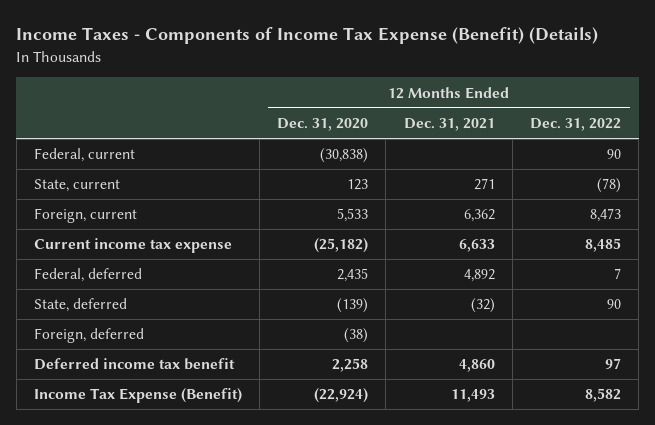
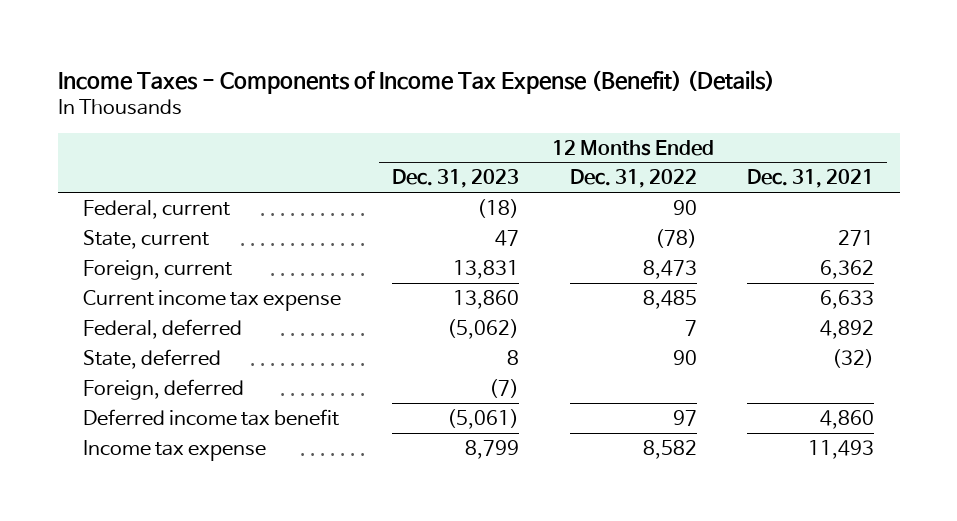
- | 12 Months Ended Dec. 31, 2020 | 12 Months Ended Dec. 31, 2021 | 12 Months Ended Dec. 31, 2022
+ | 12 Months Ended Dec. 31, 2023 | 12 Months Ended Dec. 31, 2022 | 12 Months Ended Dec. 31, 2021
- Income Tax Expense (Benefit) | (22,924) | 11,493 | 8,582
+ Income tax expense | 8,799 | 8,582 | 11,493

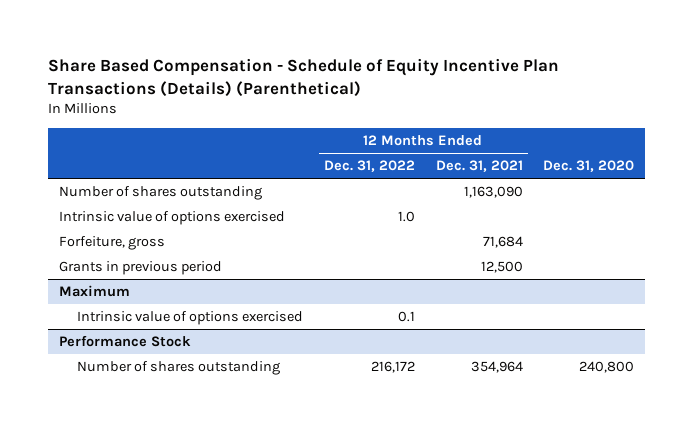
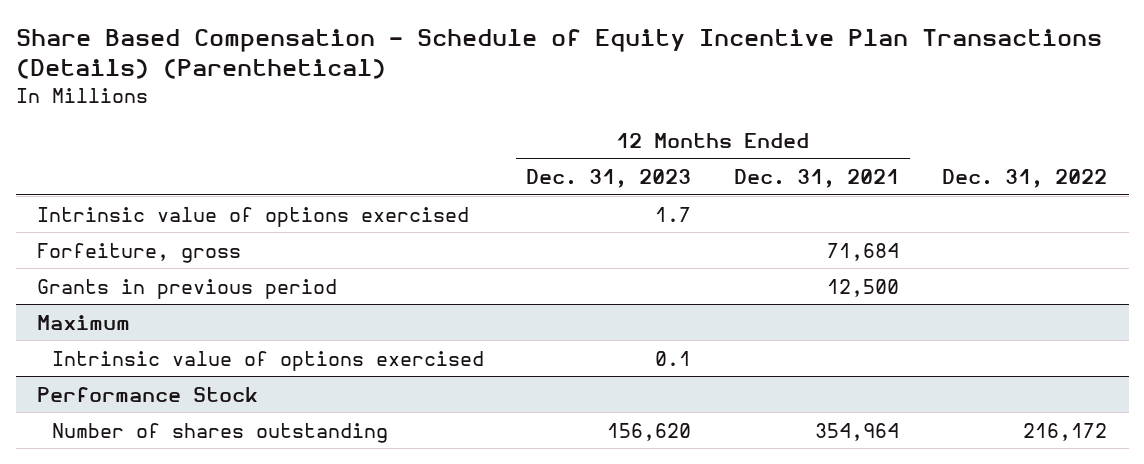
- | 12 Months Ended Dec. 31, 2022 | 12 Months Ended Dec. 31, 2021 | Dec. 31, 2020
+ | 12 Months Ended Dec. 31, 2023 | 12 Months Ended Dec. 31, 2021 | Dec. 31, 2022
- Number of shares outstanding | | 1,163,090 |

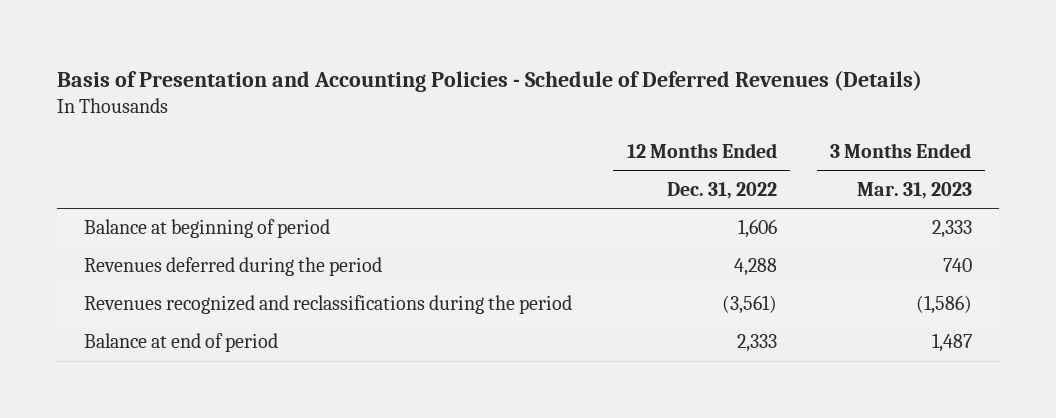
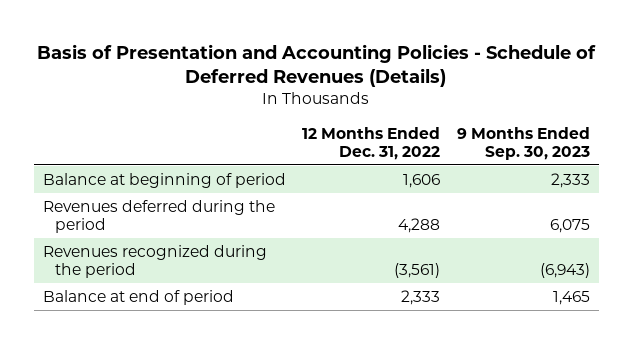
- | 12 Months Ended Dec. 31, 2022 | 3 Months Ended Mar. 31, 2023
+ | 12 Months Ended Dec. 31, 2022 | 9 Months Ended Sep. 30, 2023
- Revenues recognized and reclassifications during the period | (3,561) | (1,586)
+ Revenues recognized during the period | (3,561) | (6,943)

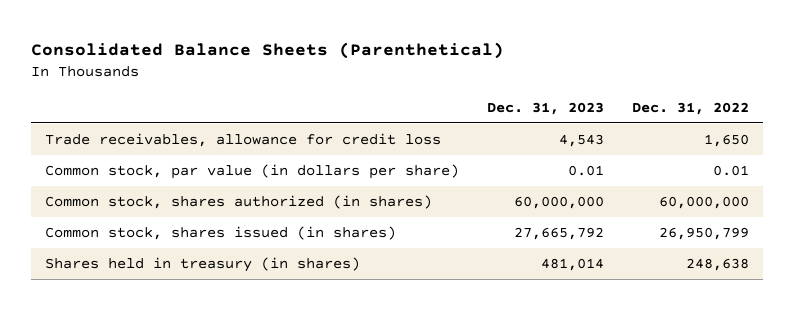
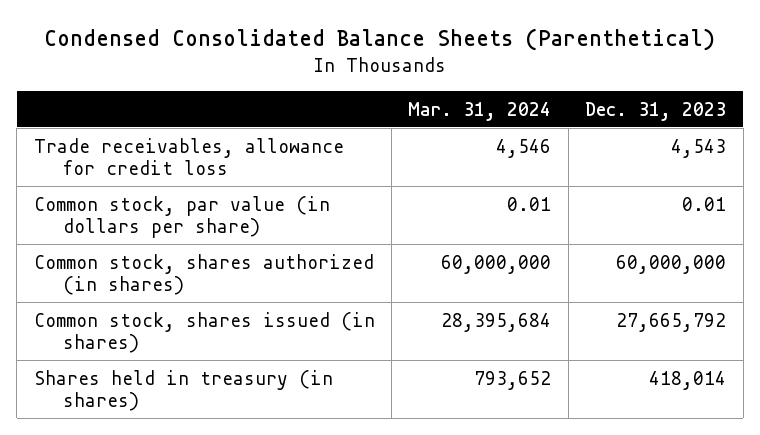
- Consolidated Balance Sheets (Parenthetical)
+ Condensed Consolidated Balance Sheets (Parenthetical)
- | Dec. 31, 2023 | Dec. 31, 2022
+ | Mar. 31, 2024 | Dec. 31, 2023
- Shares held in treasury (in shares) | 481,014 | 248,638
+ Shares held in treasury (in shares) | 793,652 | 418,014

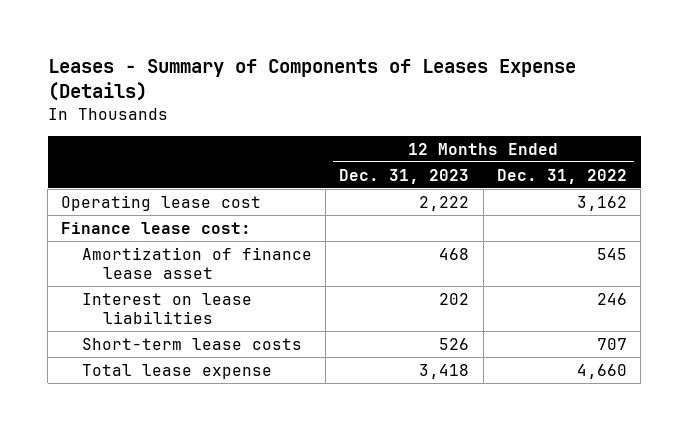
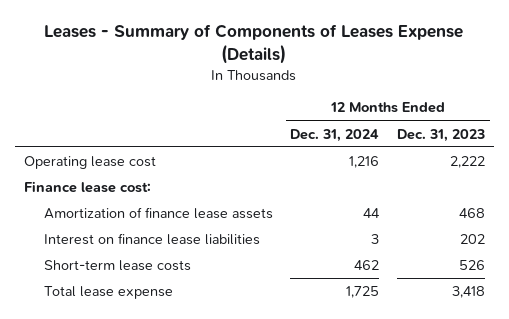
- | 12 Months Ended Dec. 31, 2023 | 12 Months Ended Dec. 31, 2022
+ | 12 Months Ended Dec. 31, 2024 | 12 Months Ended Dec. 31, 2023
- Amortization of finance lease asset | 468 | 545
- Interest on lease liabilities | 202 | 246
+ Amortization of finance lease assets | 44 | 468
+ Interest on finance lease liabilities | 3 | 202

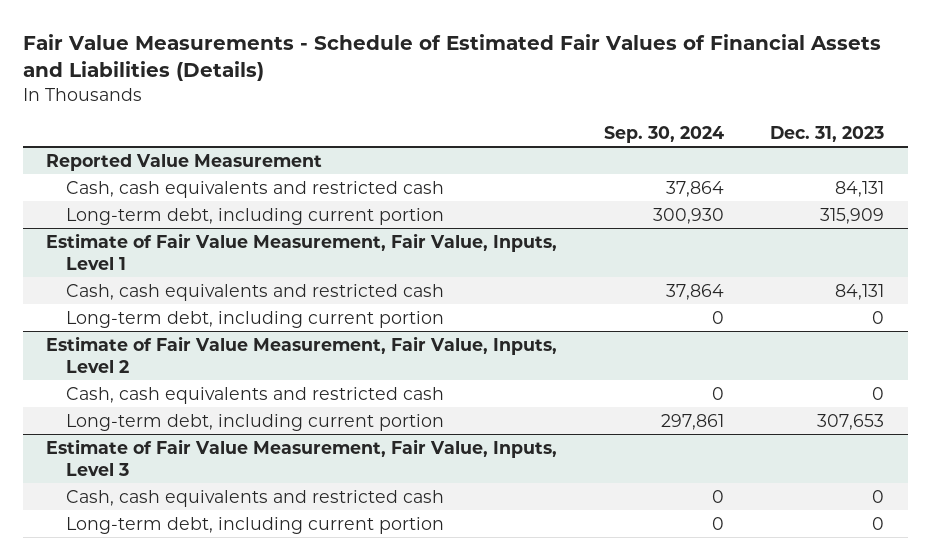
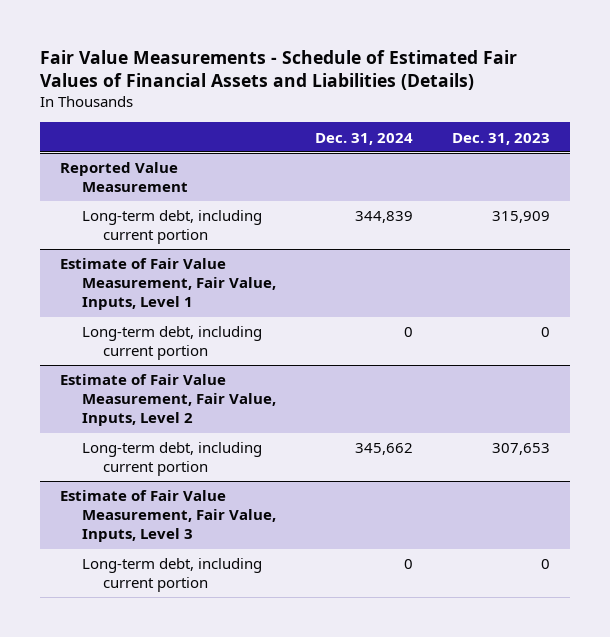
- | Sep. 30, 2024 | Dec. 31, 2023
+ | Dec. 31, 2024 | Dec. 31, 2023
@ Reported Value Measurement
- Cash, cash equivalents and restricted cash | 37,864 | 84,131
@ Estimate of Fair Value Measurement, Fair Value, Inputs, Level 1
- Cash, cash equivalents and restricted cash | 37,864 | 84,131
@ Estimate of Fair Value Measurement, Fair Value, Inputs, Level 2
- Cash, cash equivalents and restricted cash | 0 | 0
@ Estimate of Fair Value Measurement, Fair Value, Inputs, Level 3
- Cash, cash equivalents and restricted cash | 0 | 0

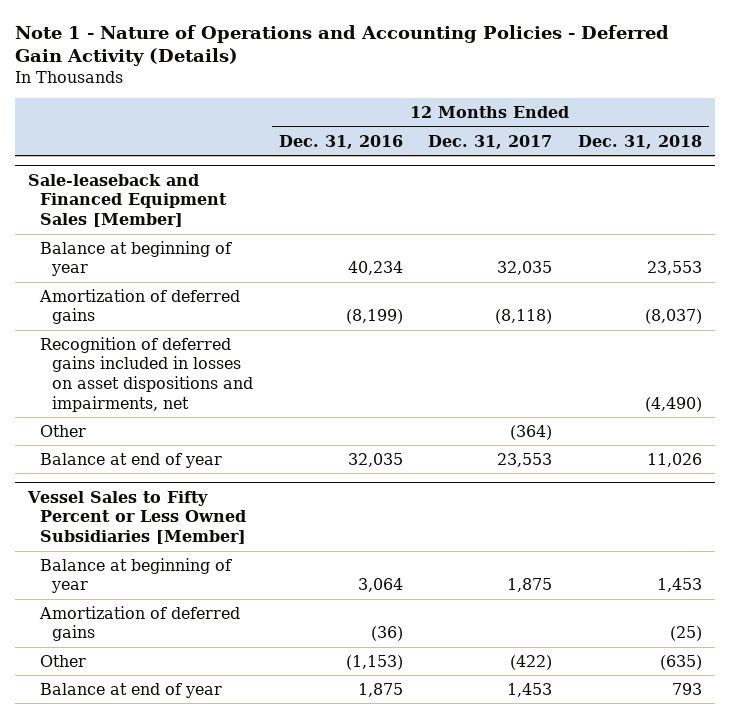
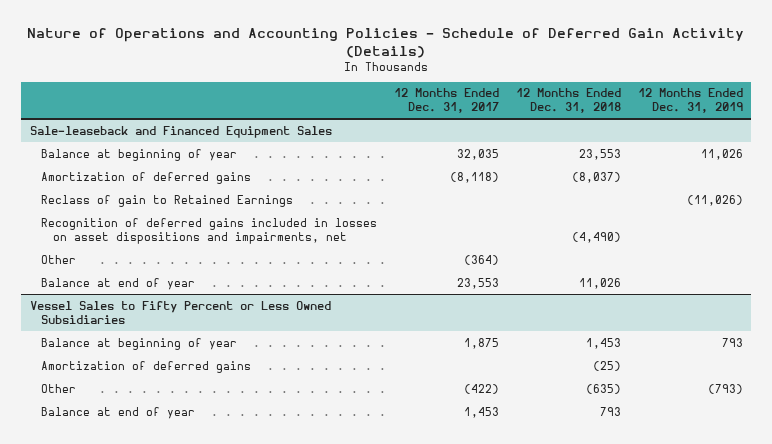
- Note 1 - Nature of Operations and Accounting Policies - Deferred Gain Activity (Details)
+ Nature of Operations and Accounting Policies - Schedule of Deferred Gain Activity (Details)
- | 12 Months Ended Dec. 31, 2016 | 12 Months Ended Dec. 31, 2017 | 12 Months Ended Dec. 31, 2018
+ | 12 Months Ended Dec. 31, 2017 | 12 Months Ended Dec. 31, 2018 | 12 Months Ended Dec. 31, 2019
- Sale-leaseback and Financed Equipment Sales [Member]
+ Sale-leaseback and Financed Equipment Sales
+ Reclass of gain to Retained Earnings | | | (11,026)
- Vessel Sales to Fifty Percent or Less Owned Subsidiaries [Member]
+ Vessel Sales to Fifty Percent or Less Owned Subsidiaries

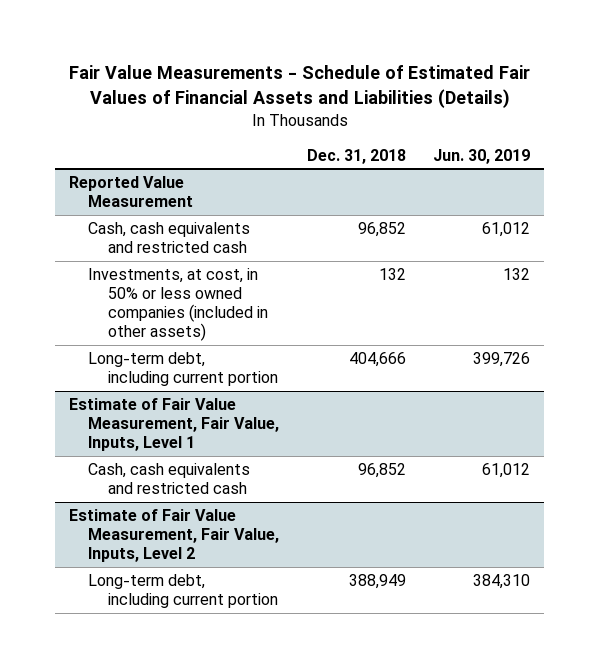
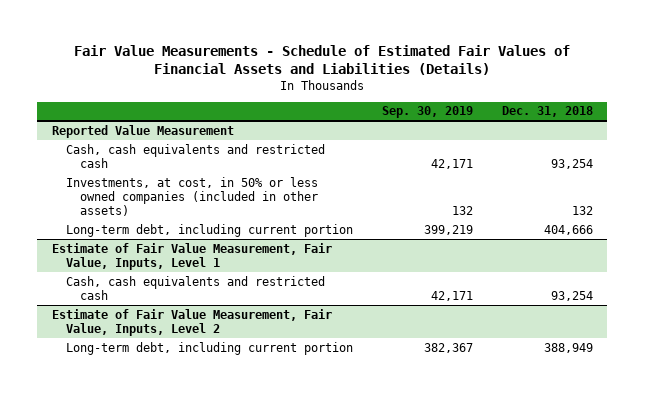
- | Dec. 31, 2018 | Jun. 30, 2019
+ | Sep. 30, 2019 | Dec. 31, 2018
@ Reported Value Measurement
- Cash, cash equivalents and restricted cash | 96,852 | 61,012
+ Cash, cash equivalents and restricted cash | 42,171 | 93,254
@ Estimate of Fair Value Measurement, Fair Value, Inputs, Level 1
- Cash, cash equivalents and restricted cash | 96,852 | 61,012
+ Cash, cash equivalents and restricted cash | 42,171 | 93,254

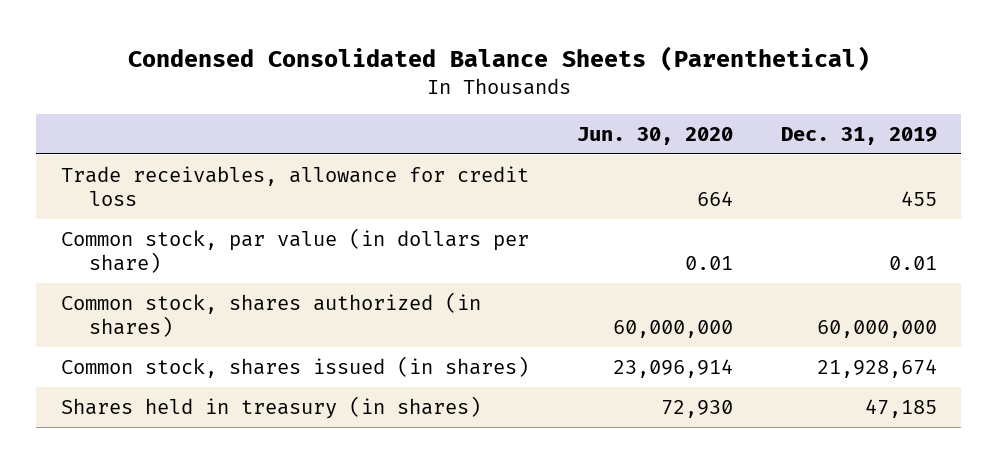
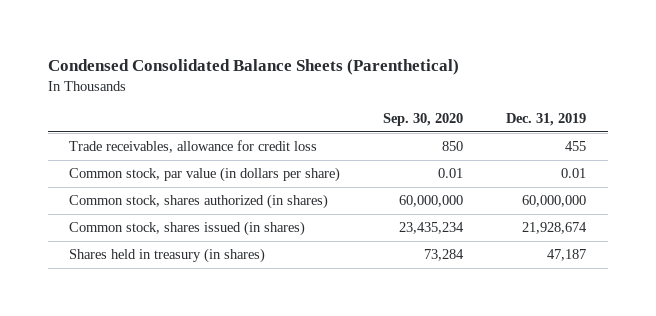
- | Jun. 30, 2020 | Dec. 31, 2019
+ | Sep. 30, 2020 | Dec. 31, 2019
- Shares held in treasury (in shares) | 72,930 | 47,185
+ Shares held in treasury (in shares) | 73,284 | 47,187

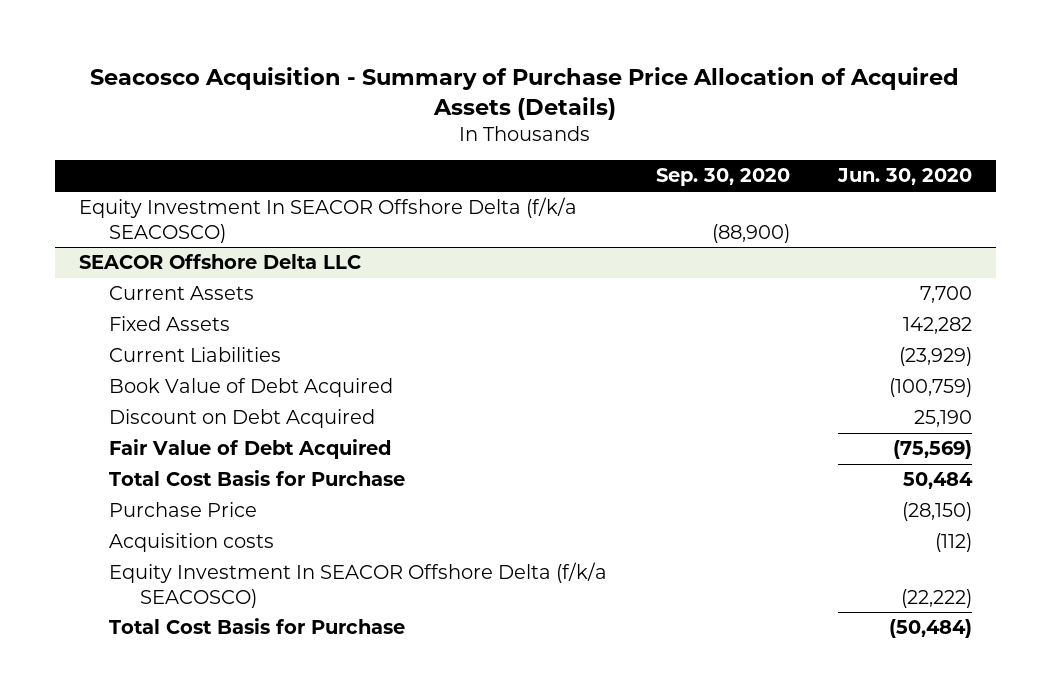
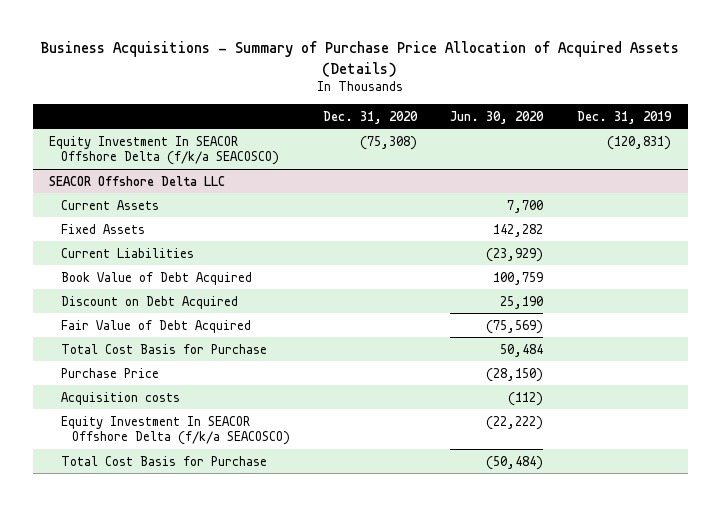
- Seacosco Acquisition - Summary of Purchase Price Allocation of Acquired Assets (Details)
+ Business Acquisitions - Summary of Purchase Price Allocation of Acquired Assets (Details)
- | Sep. 30, 2020 | Jun. 30, 2020
+ | Dec. 31, 2020 | Jun. 30, 2020 | Dec. 31, 2019
@ SEACOR Offshore Delta LLC
- Book Value of Debt Acquired | | (100,759)
+ Book Value of Debt Acquired | | 100,759 |

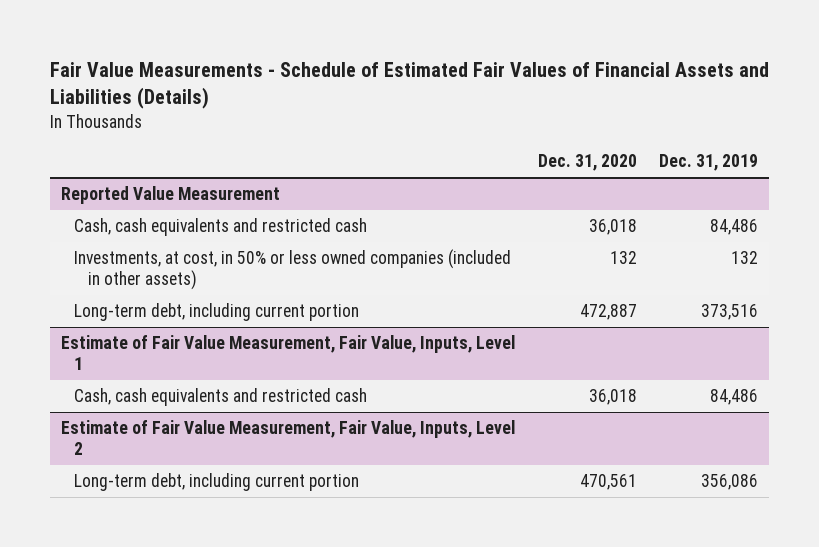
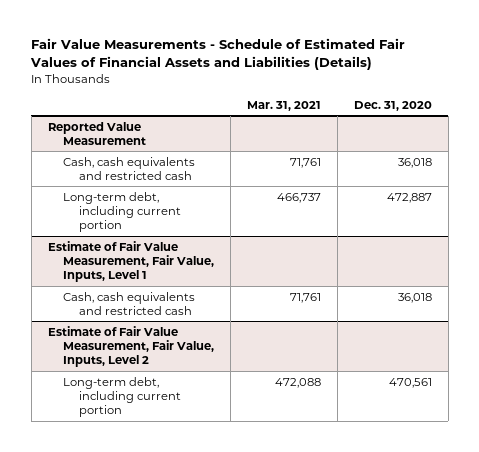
- | Dec. 31, 2020 | Dec. 31, 2019
+ | Mar. 31, 2021 | Dec. 31, 2020
@ Reported Value Measurement
- Investments, at cost, in 50% or less owned companies (included in other assets) | 132 | 132

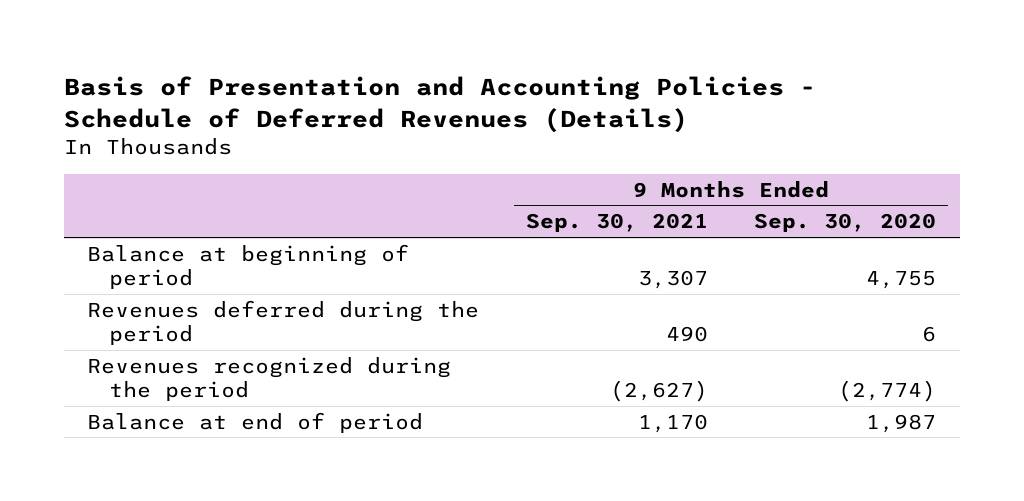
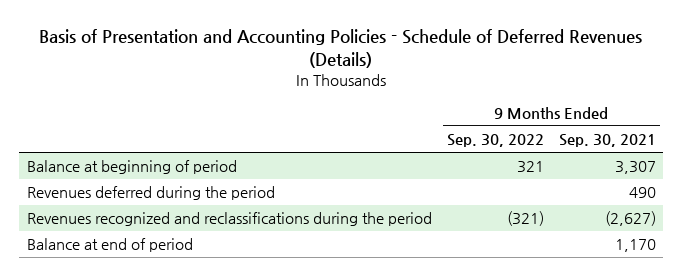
- | 9 Months Ended Sep. 30, 2021 | 9 Months Ended Sep. 30, 2020
+ | 9 Months Ended Sep. 30, 2022 | 9 Months Ended Sep. 30, 2021
- Revenues recognized during the period | (2,627) | (2,774)
+ Revenues recognized and reclassifications during the period | (321) | (2,627)

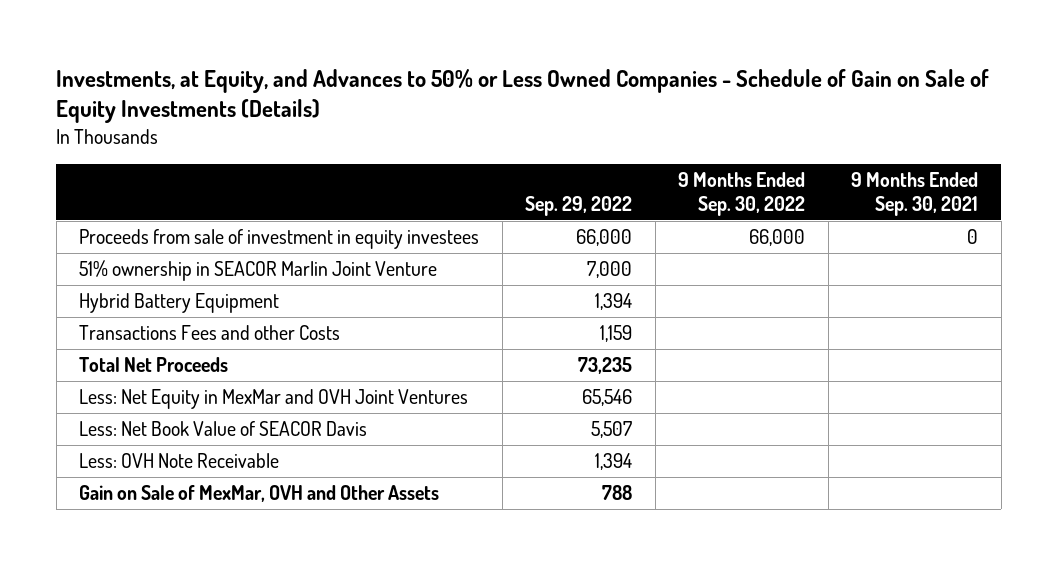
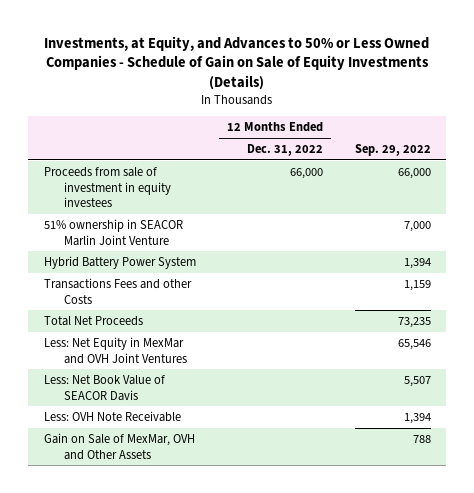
- | Sep. 29, 2022 | 9 Months Ended Sep. 30, 2022 | 9 Months Ended Sep. 30, 2021
+ | 12 Months Ended Dec. 31, 2022 | Sep. 29, 2022
- Hybrid Battery Equipment | 1,394 | |
+ Hybrid Battery Power System | | 1,394

